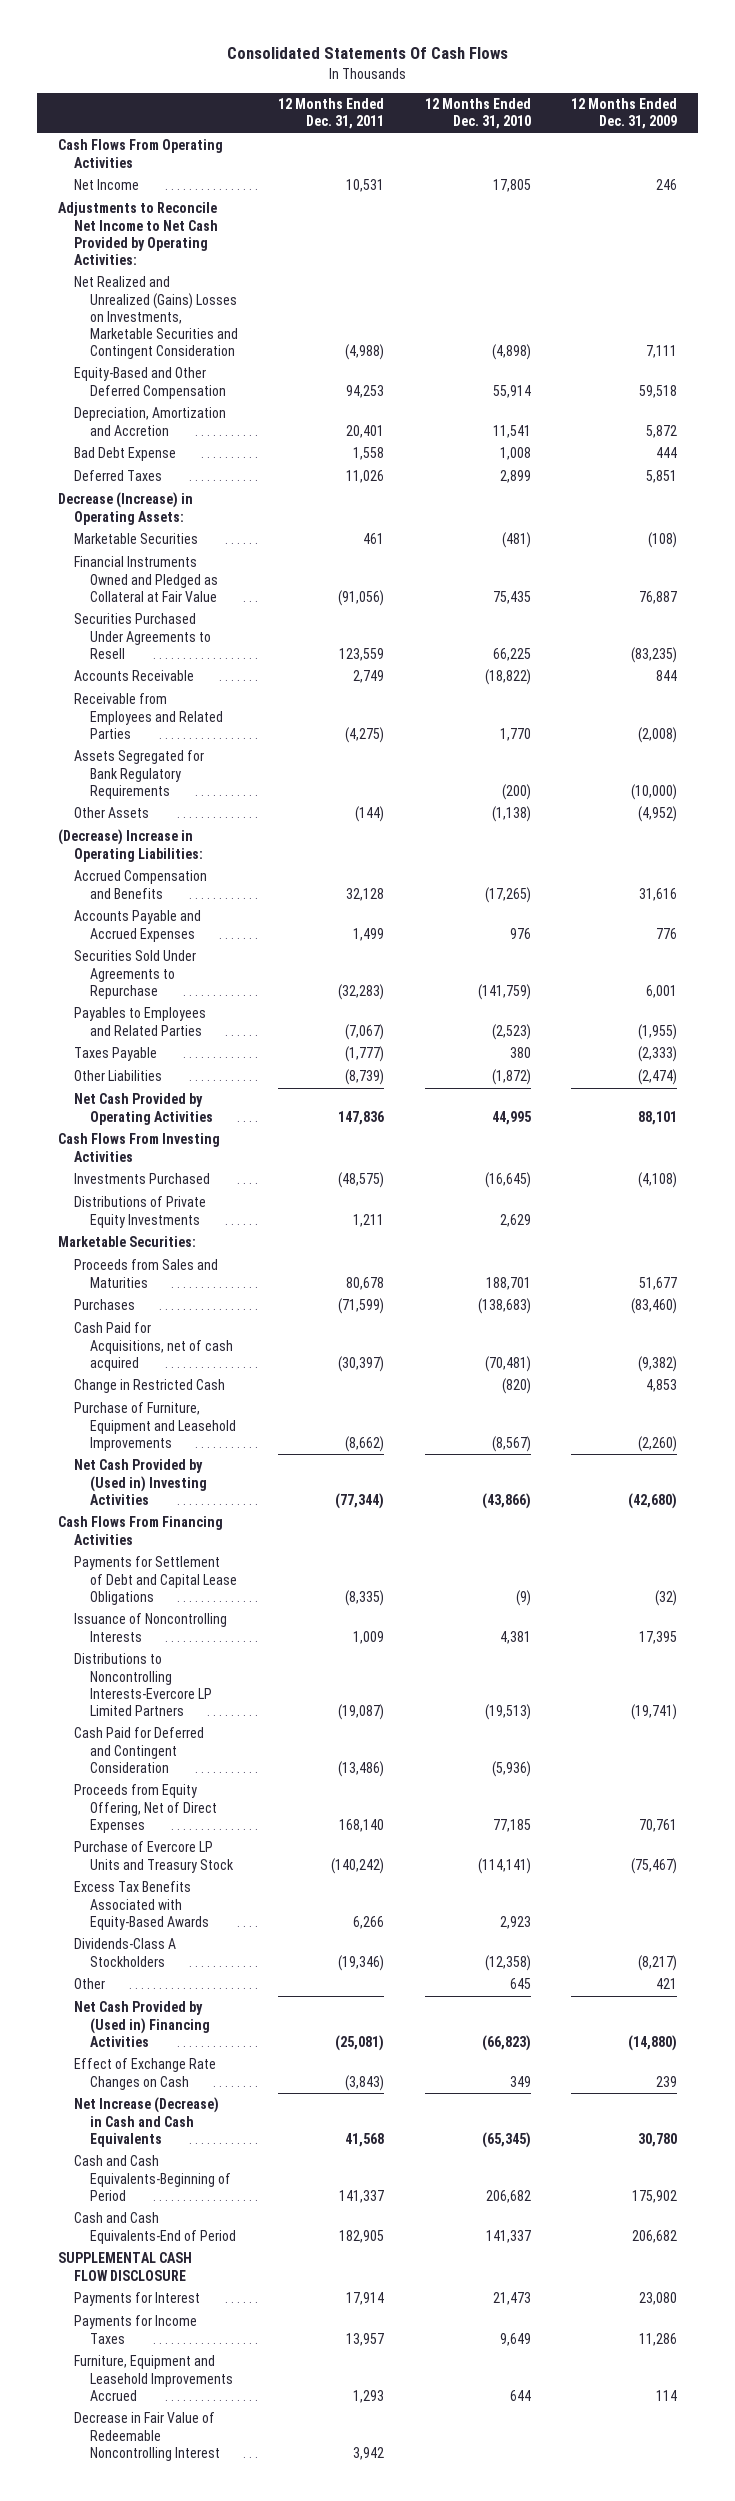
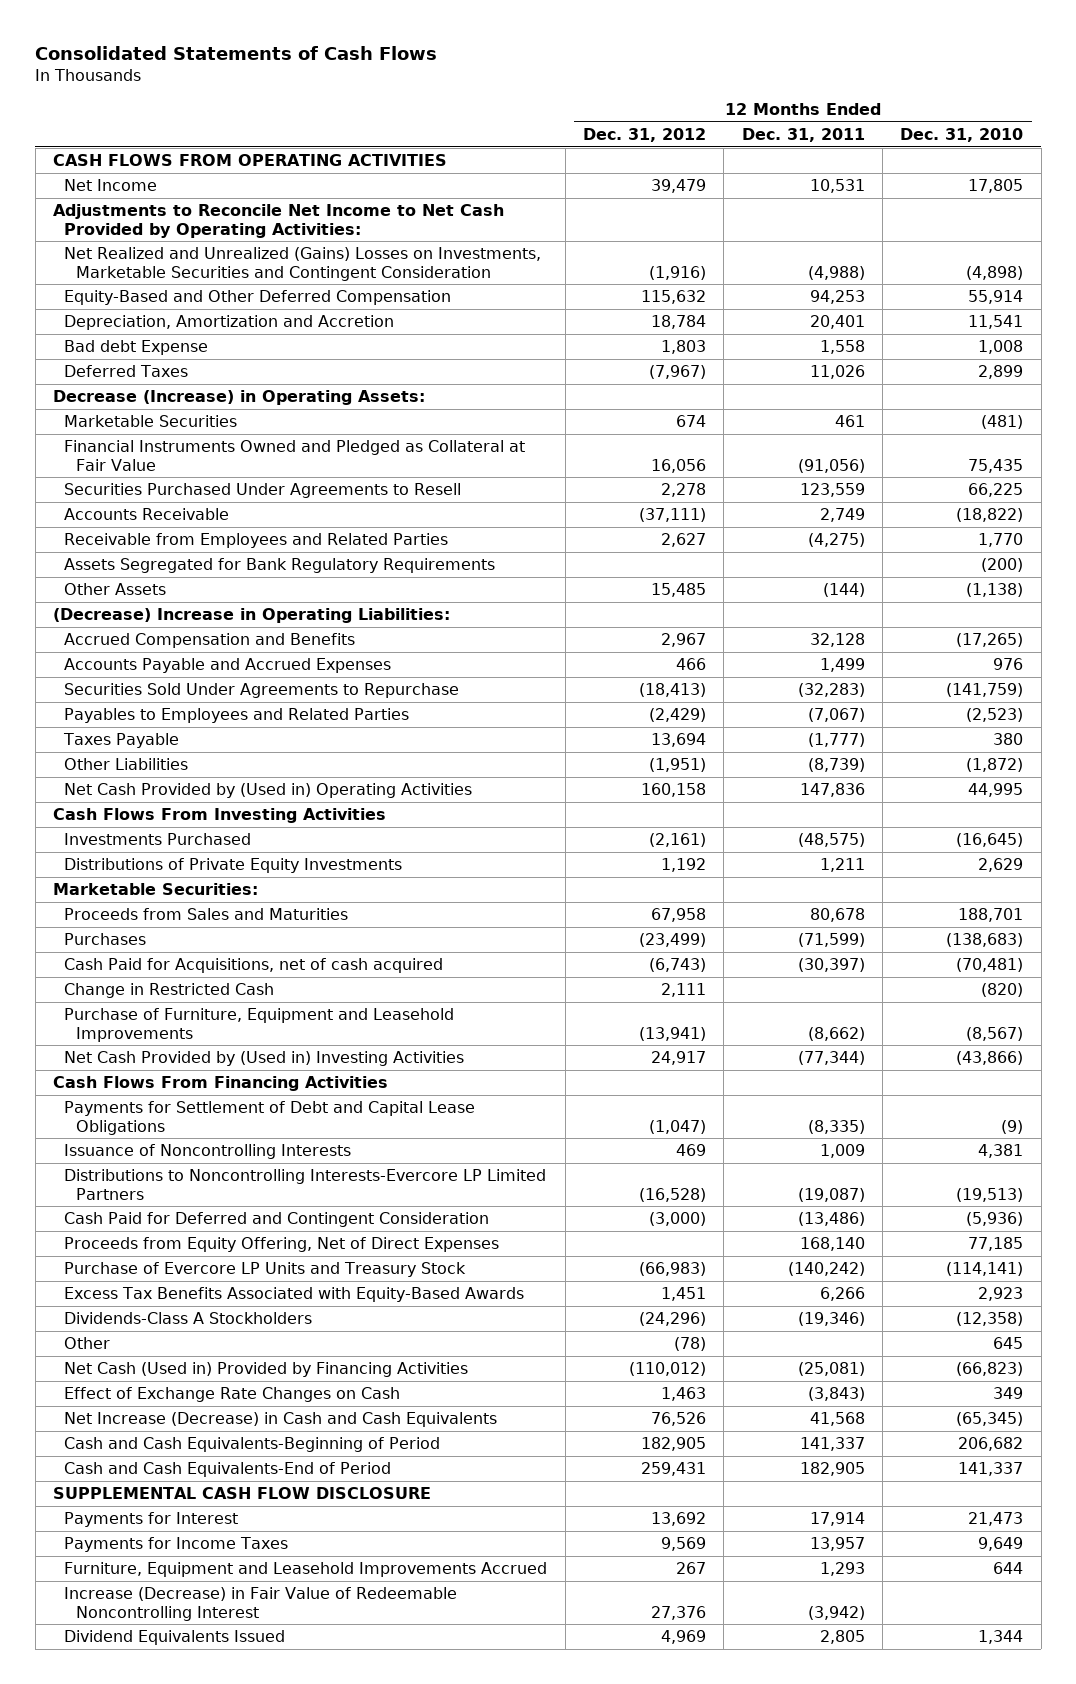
- Consolidated Statements Of Cash Flows
+ Consolidated Statements of Cash Flows
- | 12 Months Ended Dec. 31, 2011 | 12 Months Ended Dec. 31, 2010 | 12 Months Ended Dec. 31, 2009
+ | 12 Months Ended Dec. 31, 2012 | 12 Months Ended Dec. 31, 2011 | 12 Months Ended Dec. 31, 2010
- Cash Flows From Operating Activities
+ CASH FLOWS FROM OPERATING ACTIVITIES
- Bad Debt Expense | 1,558 | 1,008 | 444
+ Bad debt Expense | 1,803 | 1,558 | 1,008
- Net Cash Provided by Operating Activities | 147,836 | 44,995 | 88,101
+ Net Cash Provided by (Used in) Operating Activities | 160,158 | 147,836 | 44,995
- Net Cash Provided by (Used in) Financing Activities | (25,081) | (66,823) | (14,880)
+ Net Cash (Used in) Provided by Financing Activities | (110,012) | (25,081) | (66,823)
- Decrease in Fair Value of Redeemable Noncontrolling Interest | 3,942 | |
+ Increase (Decrease) in Fair Value of Redeemable Noncontrolling Interest | 27,376 | (3,942) |
+ Dividend Equivalents Issued | 4,969 | 2,805 | 1,344

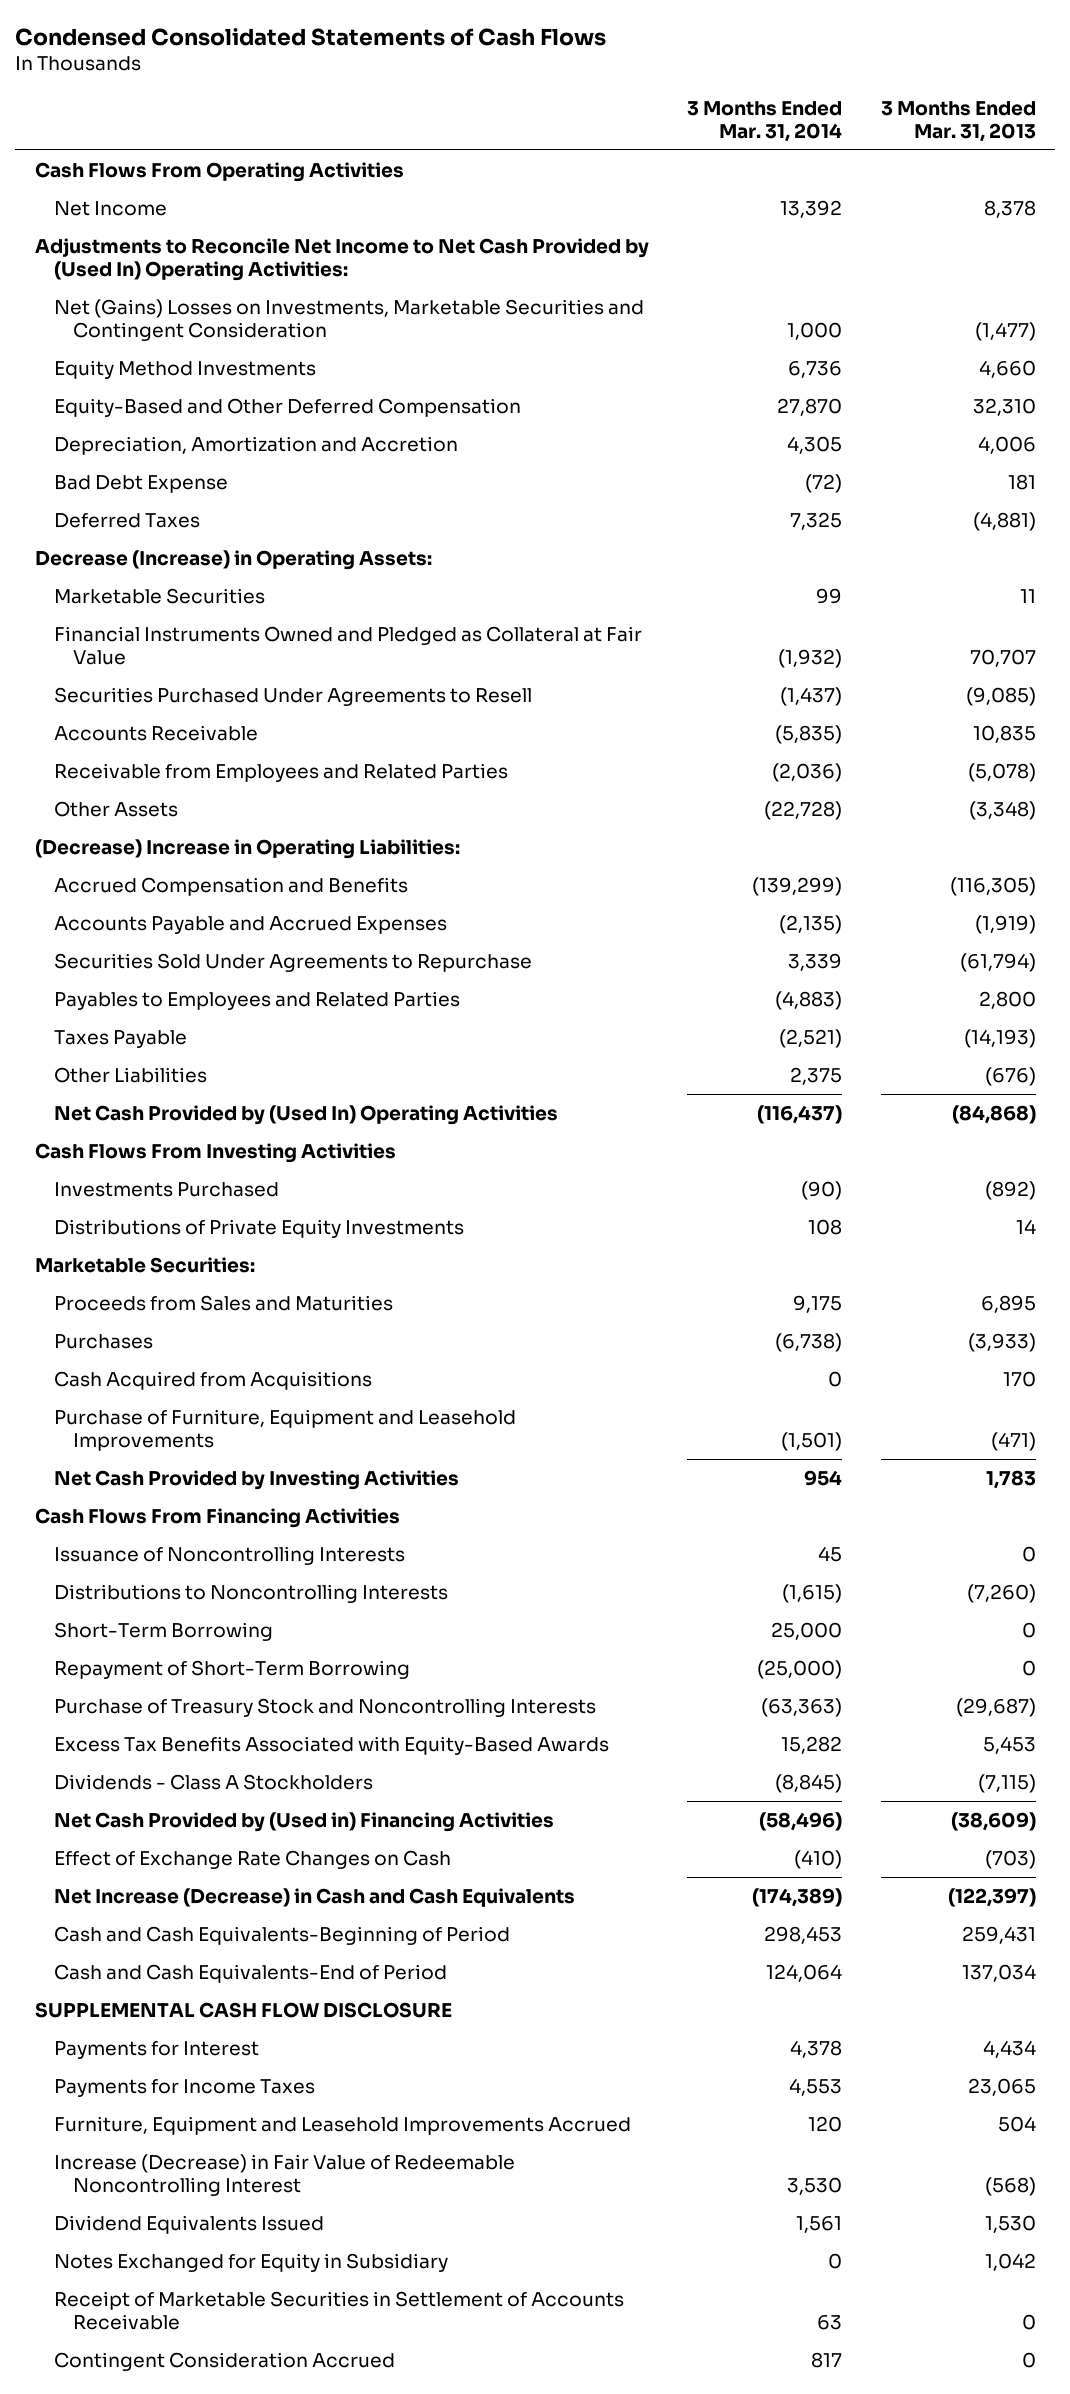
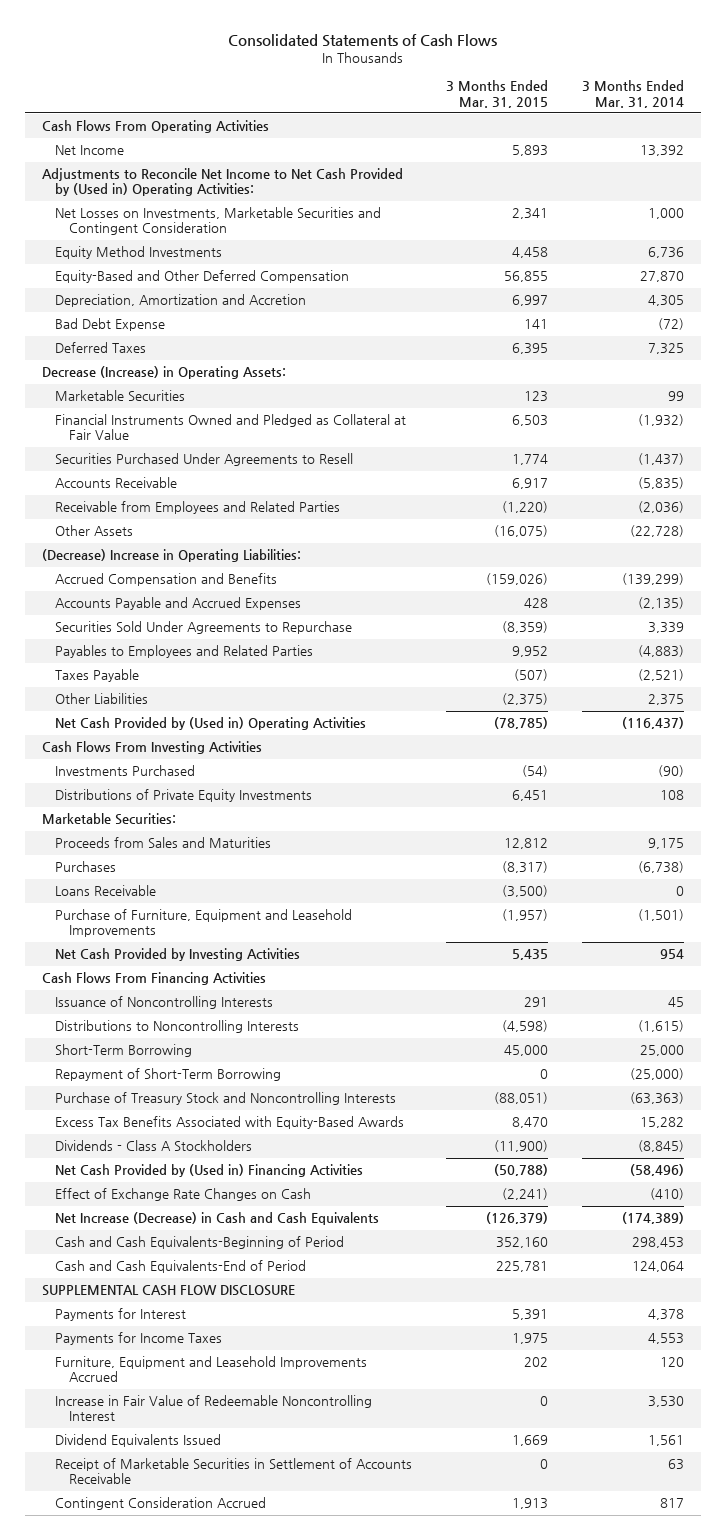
- Condensed Consolidated Statements of Cash Flows
+ Consolidated Statements of Cash Flows
- | 3 Months Ended Mar. 31, 2014 | 3 Months Ended Mar. 31, 2013
+ | 3 Months Ended Mar. 31, 2015 | 3 Months Ended Mar. 31, 2014
- Adjustments to Reconcile Net Income to Net Cash Provided by (Used In) Operating Activities:
- Net (Gains) Losses on Investments, Marketable Securities and Contingent Consideration | 1,000 | (1,477)
+ Adjustments to Reconcile Net Income to Net Cash Provided by (Used in) Operating Activities:
+ Net Losses on Investments, Marketable Securities and Contingent Consideration | 2,341 | 1,000
- Net Cash Provided by (Used In) Operating Activities | (116,437) | (84,868)
+ Net Cash Provided by (Used in) Operating Activities | (78,785) | (116,437)
- Cash Acquired from Acquisitions | 0 | 170
+ Loans Receivable | (3,500) | 0
- Increase (Decrease) in Fair Value of Redeemable Noncontrolling Interest | 3,530 | (568)
+ Increase in Fair Value of Redeemable Noncontrolling Interest | 0 | 3,530
- Notes Exchanged for Equity in Subsidiary | 0 | 1,042

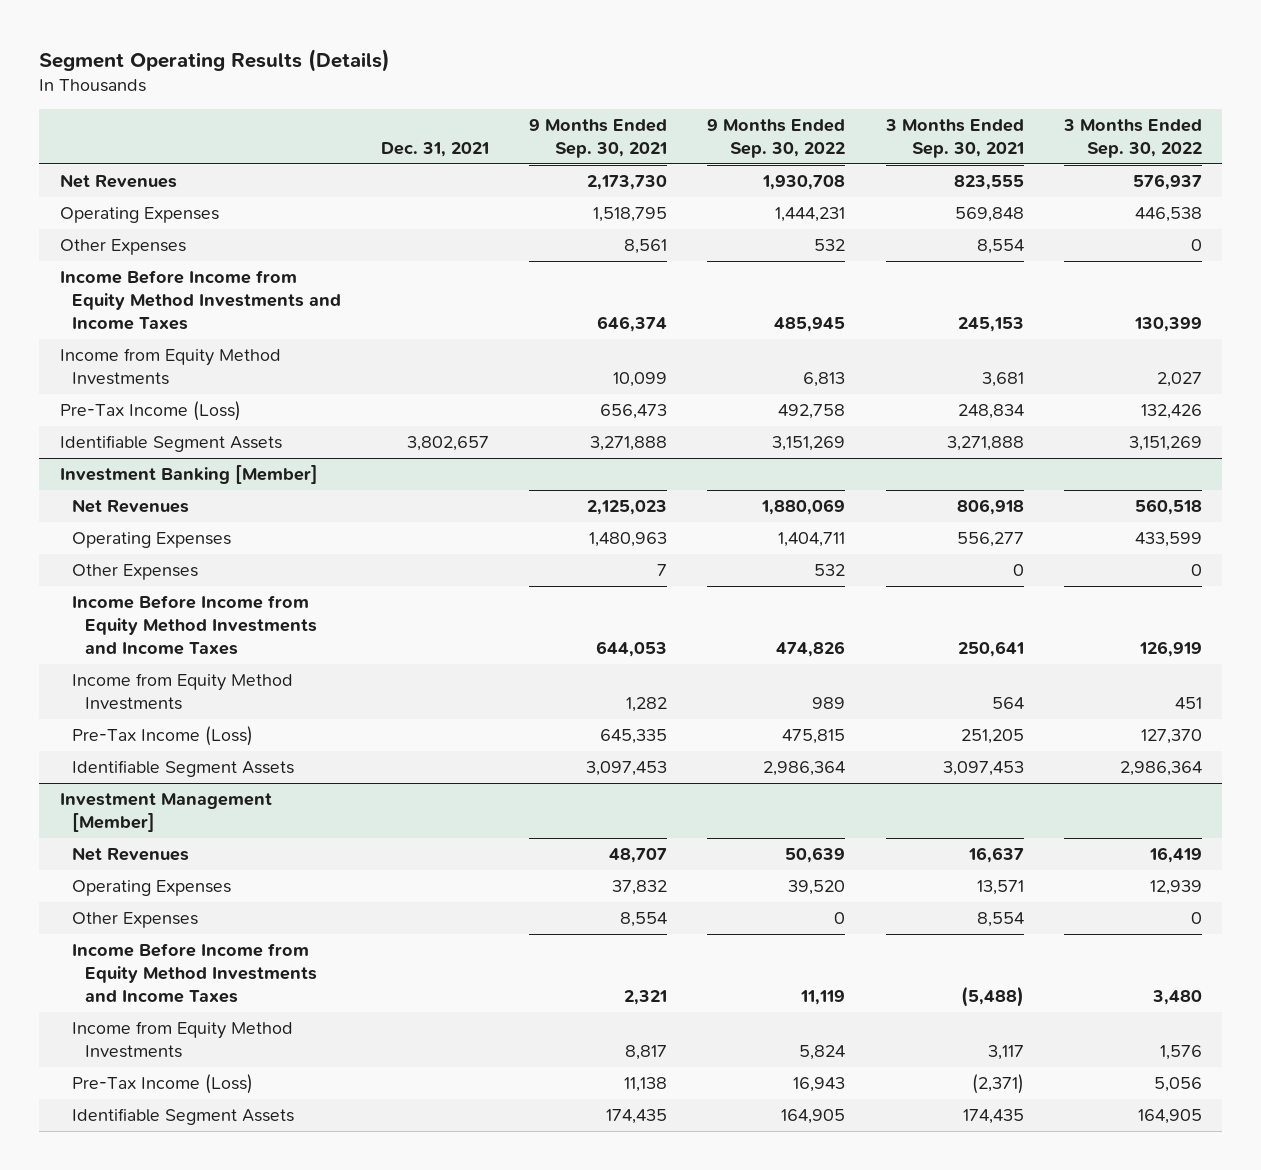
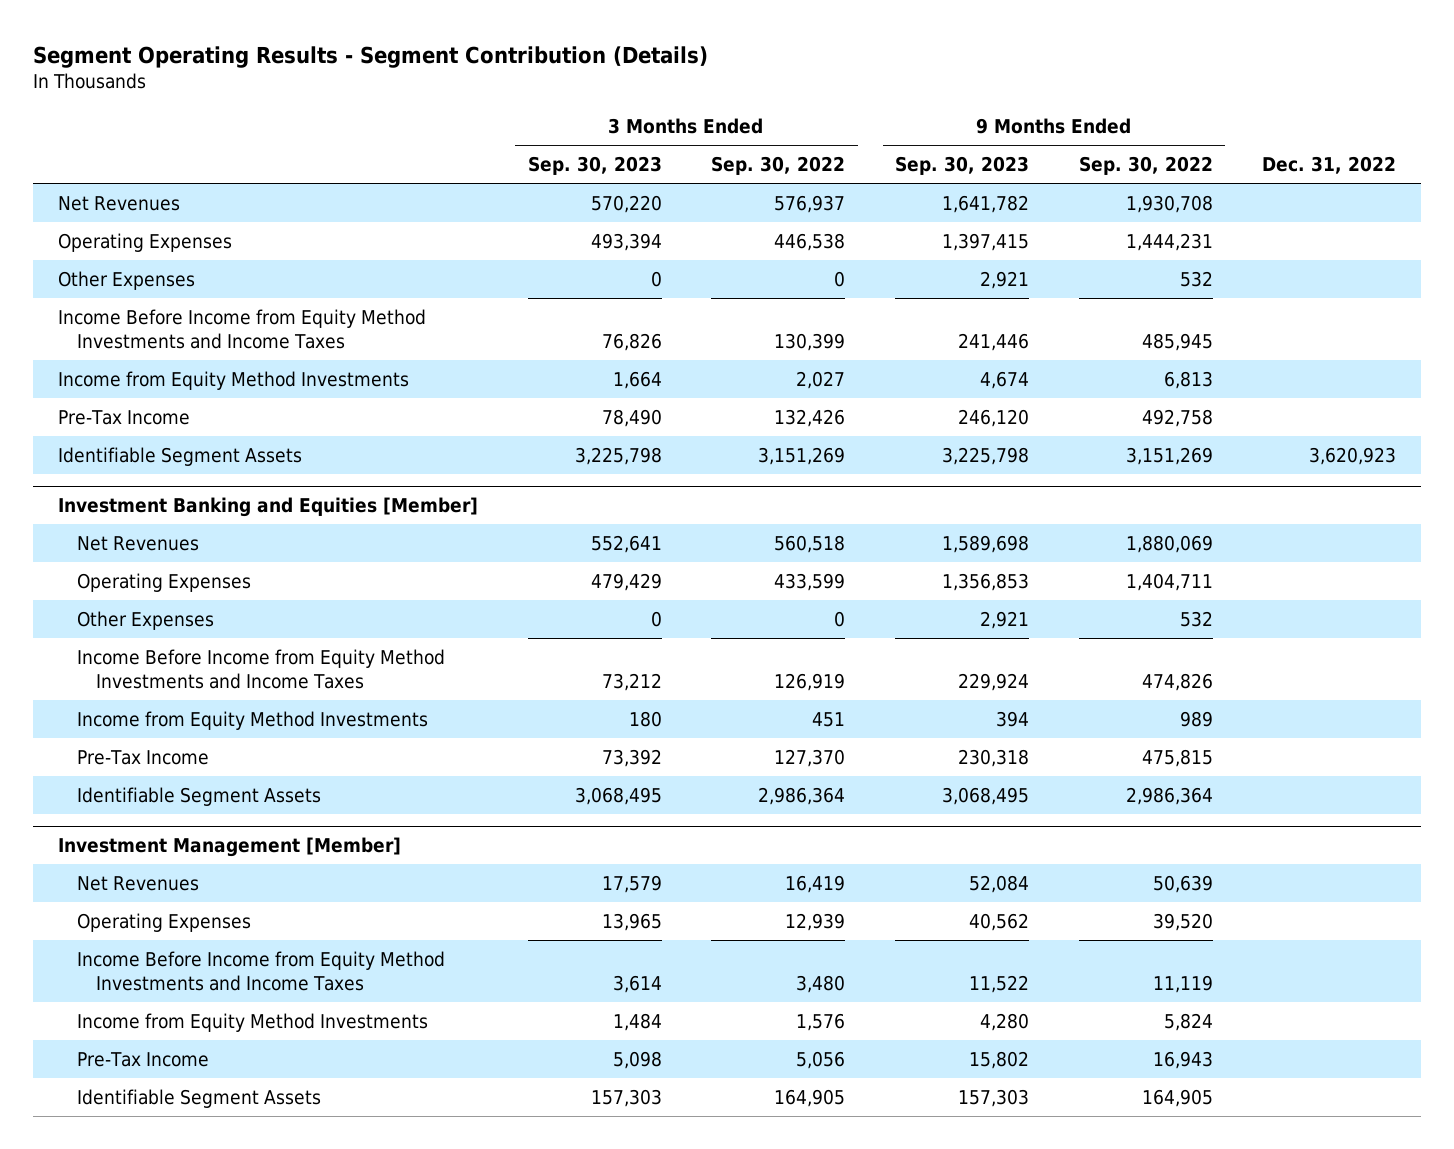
- Segment Operating Results (Details)
+ Segment Operating Results - Segment Contribution (Details)
- | Dec. 31, 2021 | 9 Months Ended Sep. 30, 2021 | 9 Months Ended Sep. 30, 2022 | 3 Months Ended Sep. 30, 2021 | 3 Months Ended Sep. 30, 2022
+ | 3 Months Ended Sep. 30, 2023 | 3 Months Ended Sep. 30, 2022 | 9 Months Ended Sep. 30, 2023 | 9 Months Ended Sep. 30, 2022 | Dec. 31, 2022
- Pre-Tax Income (Loss) | | 656,473 | 492,758 | 248,834 | 132,426
+ Pre-Tax Income | 78,490 | 132,426 | 246,120 | 492,758 |
- Investment Banking [Member]
+ Investment Banking and Equities [Member]
- Pre-Tax Income (Loss) | | 645,335 | 475,815 | 251,205 | 127,370
+ Pre-Tax Income | 73,392 | 127,370 | 230,318 | 475,815 |
@ Investment Management [Member]
- Other Expenses | | 8,554 | 0 | 8,554 | 0
- Pre-Tax Income (Loss) | | 11,138 | 16,943 | (2,371) | 5,056
+ Pre-Tax Income | 5,098 | 5,056 | 15,802 | 16,943 |

